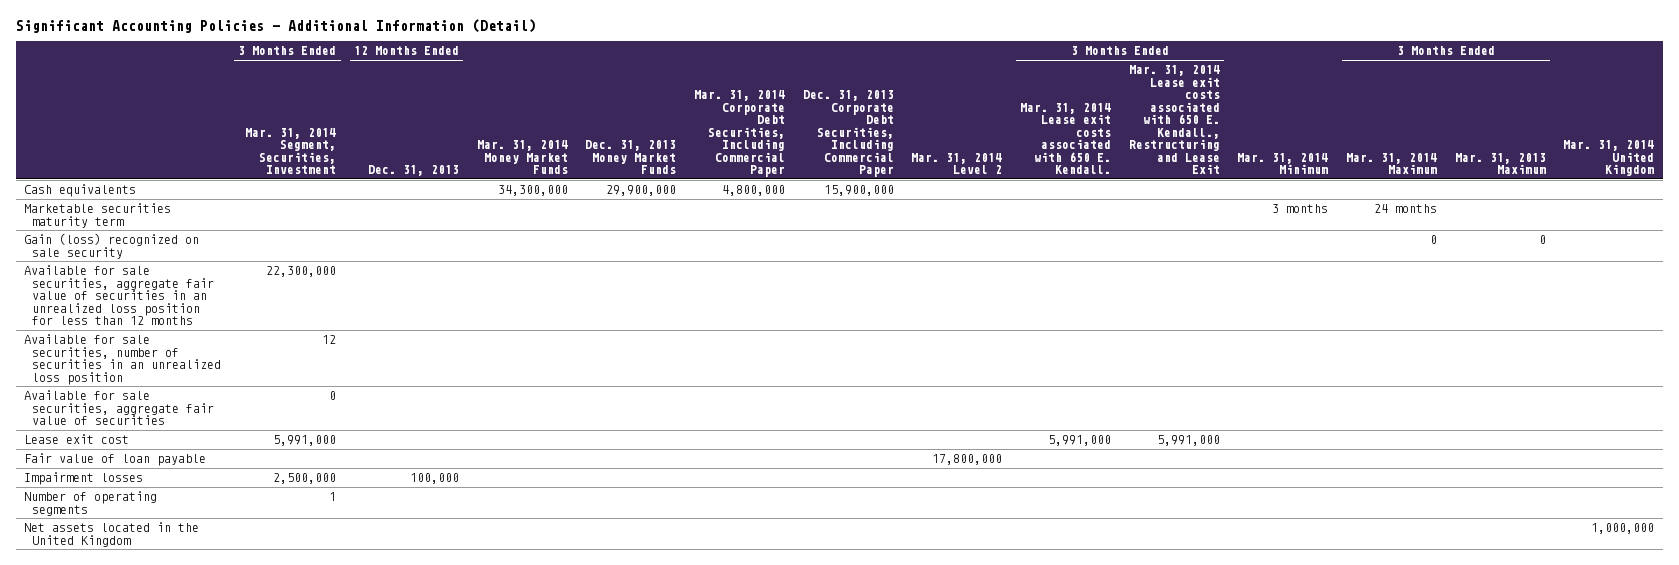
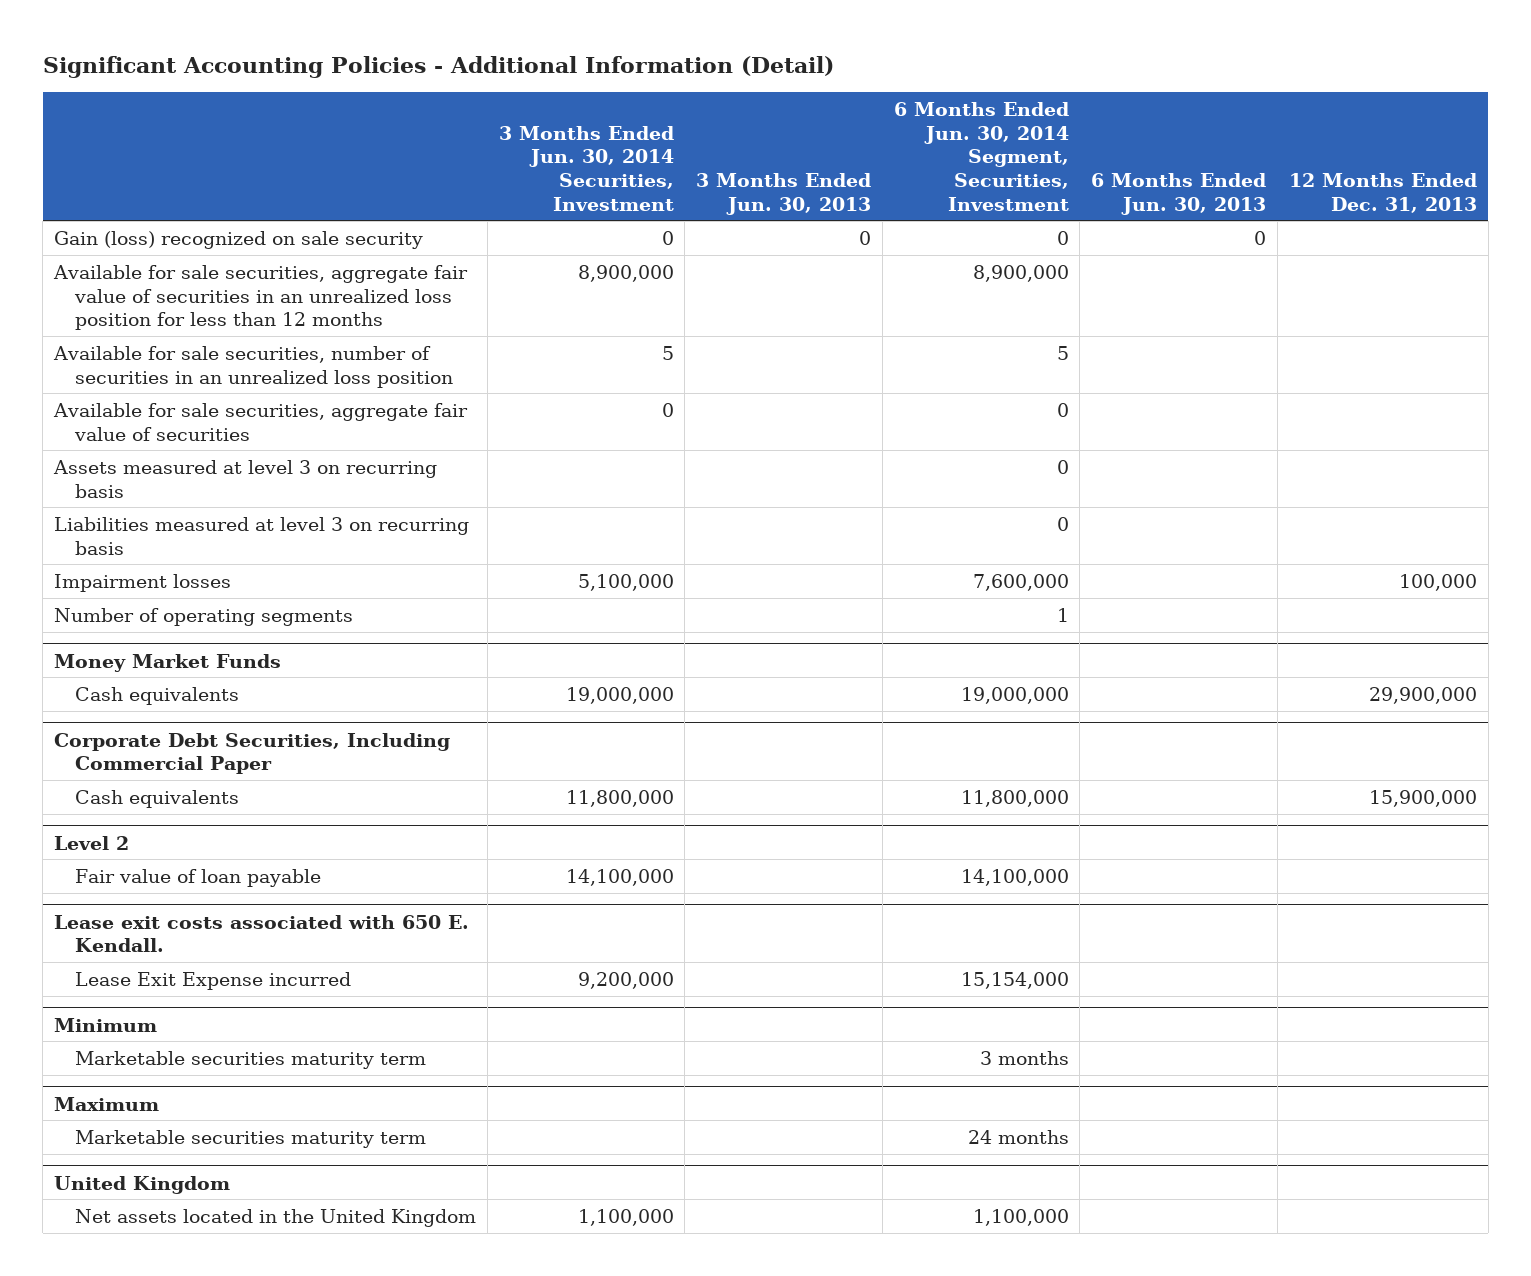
- | 3 Months Ended Mar. 31, 2014 Segment, Securities, Investment | 12 Months Ended Dec. 31, 2013 | Mar. 31, 2014 Money Market Funds | Dec. 31, 2013 Money Market Funds | Mar. 31, 2014 Corporate Debt Securities, Including Commercial Paper | Dec. 31, 2013 Corporate Debt Securities, Including Commercial Paper | Mar. 31, 2014 Level 2 | 3 Months Ended Mar. 31, 2014 Lease exit costs associated with 650 E. Kendall. | 3 Months Ended Mar. 31, 2014 Lease exit costs associated with 650 E. Kendall., Restructuring and Lease Exit | Mar. 31, 2014 Minimum | 3 Months Ended Mar. 31, 2014 Maximum | 3 Months Ended Mar. 31, 2013 Maximum | Mar. 31, 2014 United Kingdom
+ | 3 Months Ended Jun. 30, 2014 Securities, Investment | 3 Months Ended Jun. 30, 2013 | 6 Months Ended Jun. 30, 2014 Segment, Securities, Investment | 6 Months Ended Jun. 30, 2013 | 12 Months Ended Dec. 31, 2013
- Cash equivalents | | | 34,300,000 | 29,900,000 | 4,800,000 | 15,900,000 | | | | | | |
- Marketable securities maturity term | | | | | | | | | | 3 months | 24 months | |
- Lease exit cost | 5,991,000 | | | | | | | 5,991,000 | 5,991,000 | | | |
- Fair value of loan payable | | | | | | | 17,800,000 | | | | | |
+ Assets measured at level 3 on recurring basis | | | 0 | |
+ Liabilities measured at level 3 on recurring basis | | | 0 | |
- Net assets located in the United Kingdom | | | | | | | | | | | | | 1,000,000
+ Money Market Funds
+ Cash equivalents | 19,000,000 | | 19,000,000 | | 29,900,000
+ Corporate Debt Securities, Including Commercial Paper
+ Cash equivalents | 11,800,000 | | 11,800,000 | | 15,900,000
+ Level 2
+ Fair value of loan payable | 14,100,000 | | 14,100,000 | |
+ Lease exit costs associated with 650 E. Kendall.
+ Lease Exit Expense incurred | 9,200,000 | | 15,154,000 | |
+ Minimum
+ Marketable securities maturity term | | | 3 months | |
+ Maximum
+ Marketable securities maturity term | | | 24 months | |
+ United Kingdom
+ Net assets located in the United Kingdom | 1,100,000 | | 1,100,000 | |

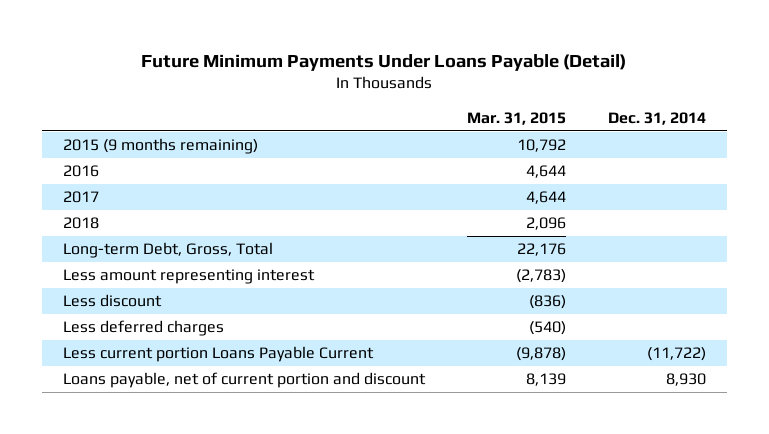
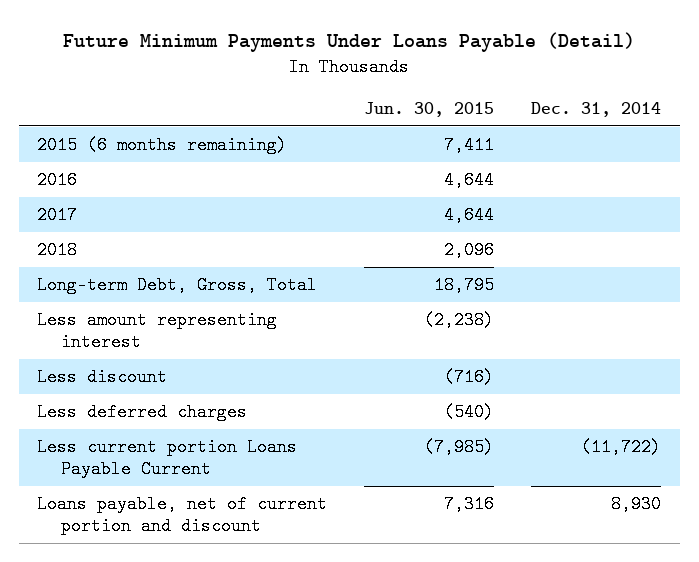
- | Mar. 31, 2015 | Dec. 31, 2014
+ | Jun. 30, 2015 | Dec. 31, 2014
- 2015 (9 months remaining) | 10,792 |
+ 2015 (6 months remaining) | 7,411 |

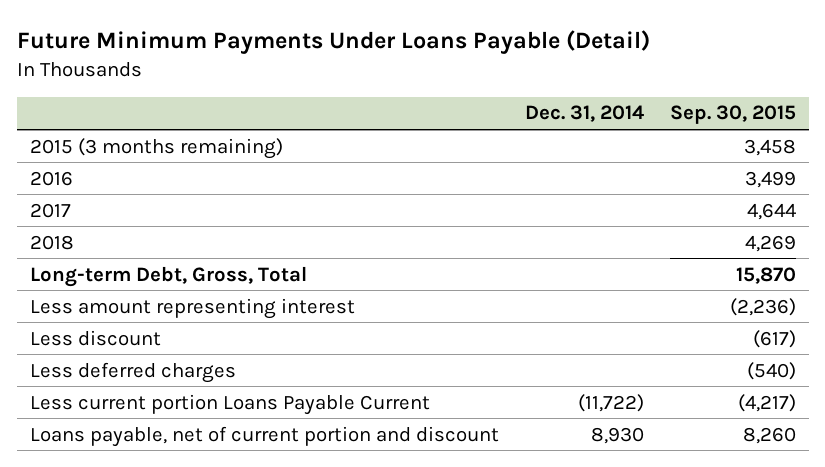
- | Jun. 30, 2015 | Dec. 31, 2014
+ | Dec. 31, 2014 | Sep. 30, 2015
- 2015 (6 months remaining) | 7,411 |
+ 2015 (3 months remaining) | | 3,458

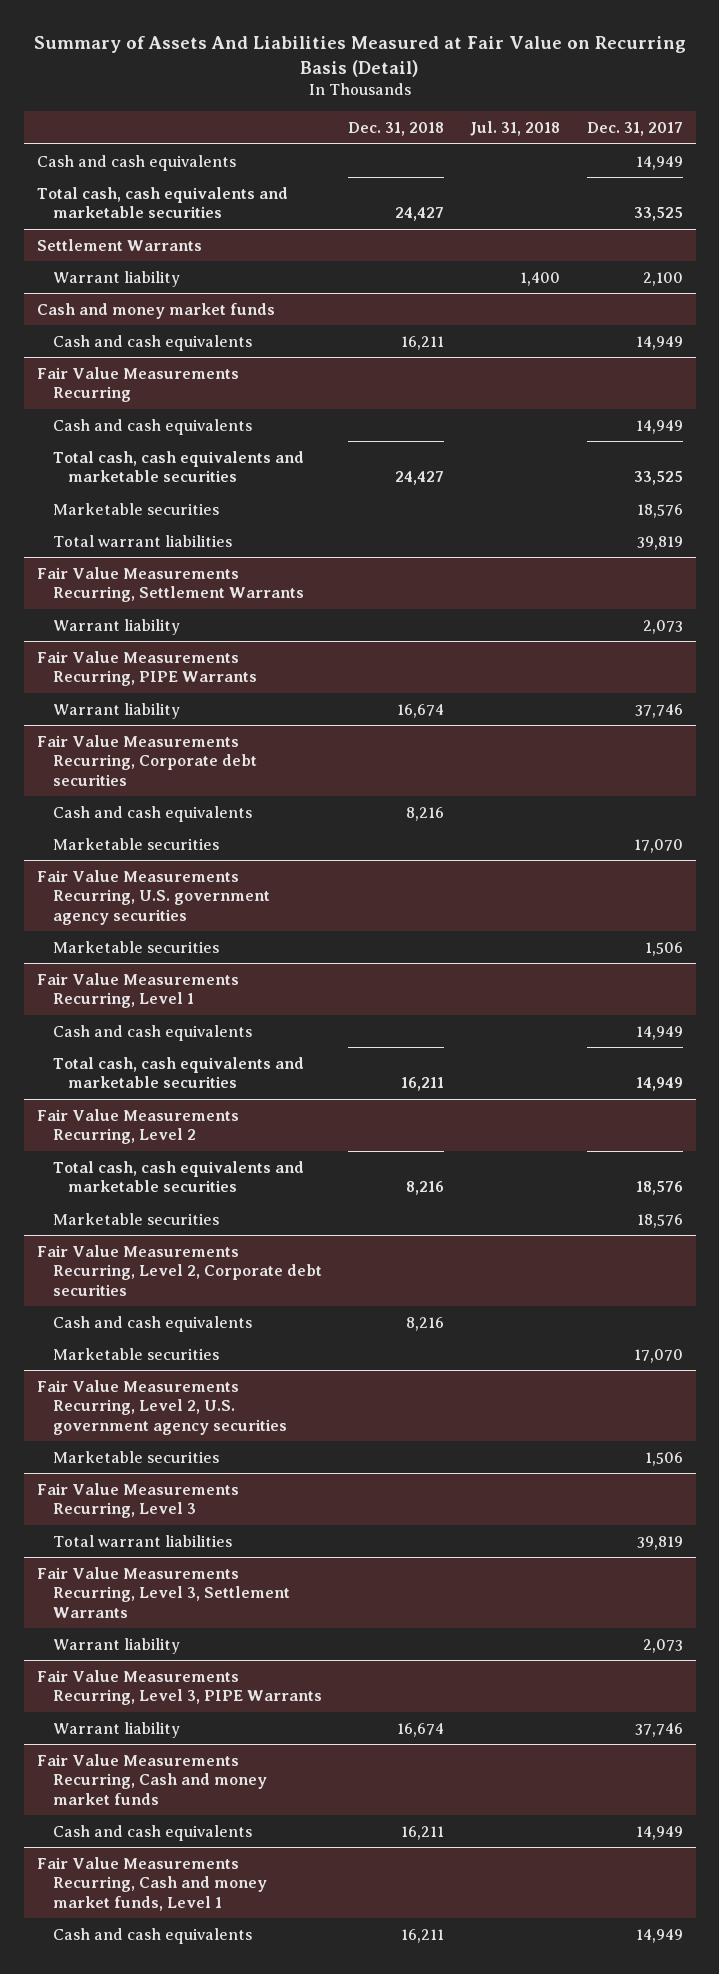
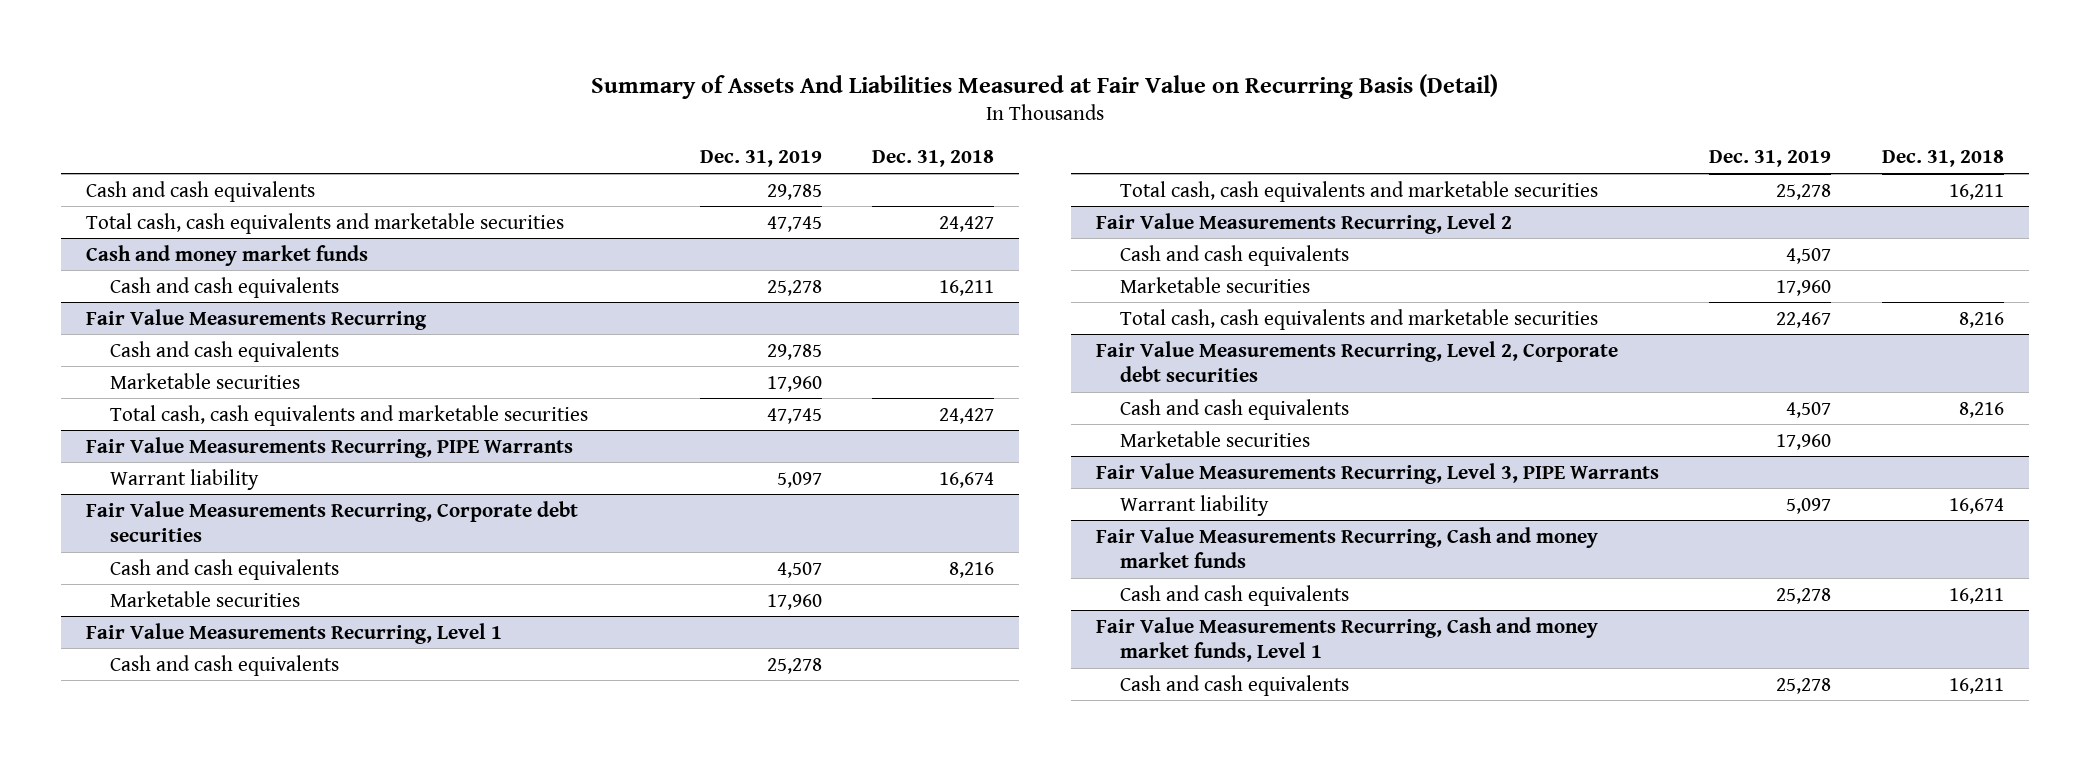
- | Dec. 31, 2018 | Jul. 31, 2018 | Dec. 31, 2017
+ | Dec. 31, 2019 | Dec. 31, 2018
- Settlement Warrants
- Warrant liability | | 1,400 | 2,100
@ Fair Value Measurements Recurring
- Total warrant liabilities | | | 39,819
- Fair Value Measurements Recurring, Settlement Warrants
- Warrant liability | | | 2,073
@ Fair Value Measurements Recurring
moved down: Total cash, cash equivalents and marketable securities | 47,745 | 24,427
- Fair Value Measurements Recurring, U.S. government agency securities
- Marketable securities | | | 1,506
@ Fair Value Measurements Recurring, Level 2
+ Cash and cash equivalents | 4,507 |
moved down: Total cash, cash equivalents and marketable securities | 22,467 | 8,216
- Fair Value Measurements Recurring, Level 2, U.S. government agency securities
- Marketable securities | | | 1,506
- Fair Value Measurements Recurring, Level 3
- Total warrant liabilities | | | 39,819
- Fair Value Measurements Recurring, Level 3, Settlement Warrants
- Warrant liability | | | 2,073

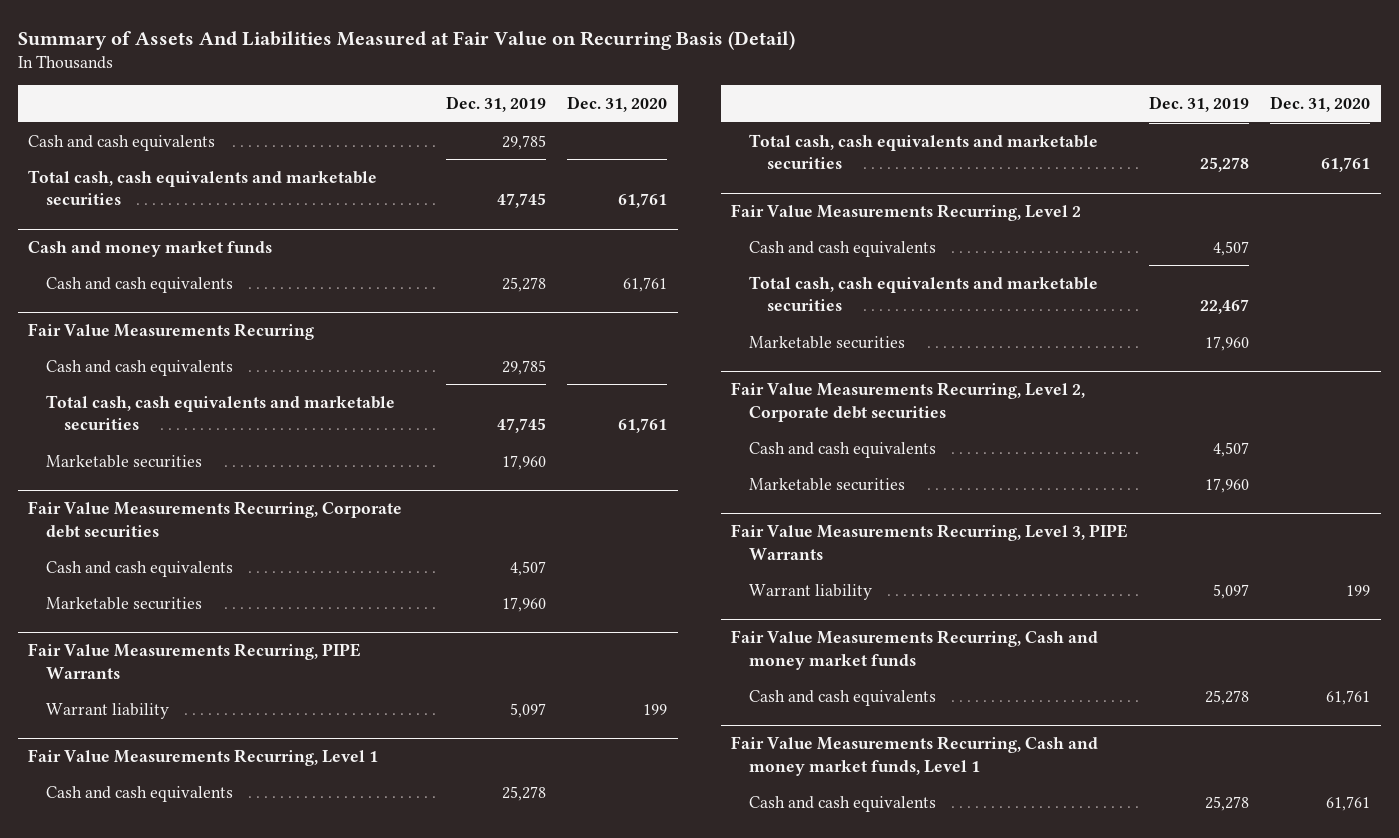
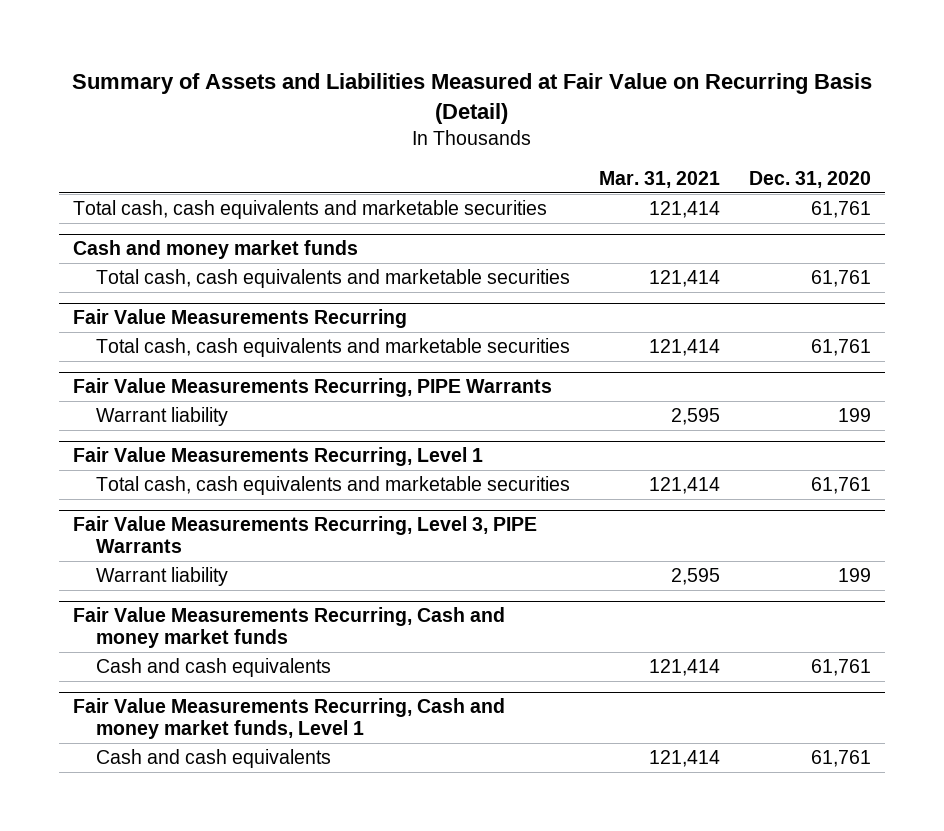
- Summary of Assets And Liabilities Measured at Fair Value on Recurring Basis (Detail)
+ Summary of Assets and Liabilities Measured at Fair Value on Recurring Basis (Detail)
- | Dec. 31, 2019 | Dec. 31, 2020
+ | Mar. 31, 2021 | Dec. 31, 2020
- Cash and cash equivalents | 29,785 |
@ Cash and money market funds
- Cash and cash equivalents | 25,278 | 61,761
+ Total cash, cash equivalents and marketable securities | 121,414 | 61,761
@ Fair Value Measurements Recurring
- Cash and cash equivalents | 29,785 |
- Marketable securities | 17,960 |
- Fair Value Measurements Recurring, Corporate debt securities
- Cash and cash equivalents | 4,507 |
- Marketable securities | 17,960 |
@ Fair Value Measurements Recurring, Level 1
- Cash and cash equivalents | 25,278 |
- Fair Value Measurements Recurring, Level 2
- Cash and cash equivalents | 4,507 |
- Total cash, cash equivalents and marketable securities | 22,467 |
- Marketable securities | 17,960 |
- Fair Value Measurements Recurring, Level 2, Corporate debt securities
- Cash and cash equivalents | 4,507 |
- Marketable securities | 17,960 |

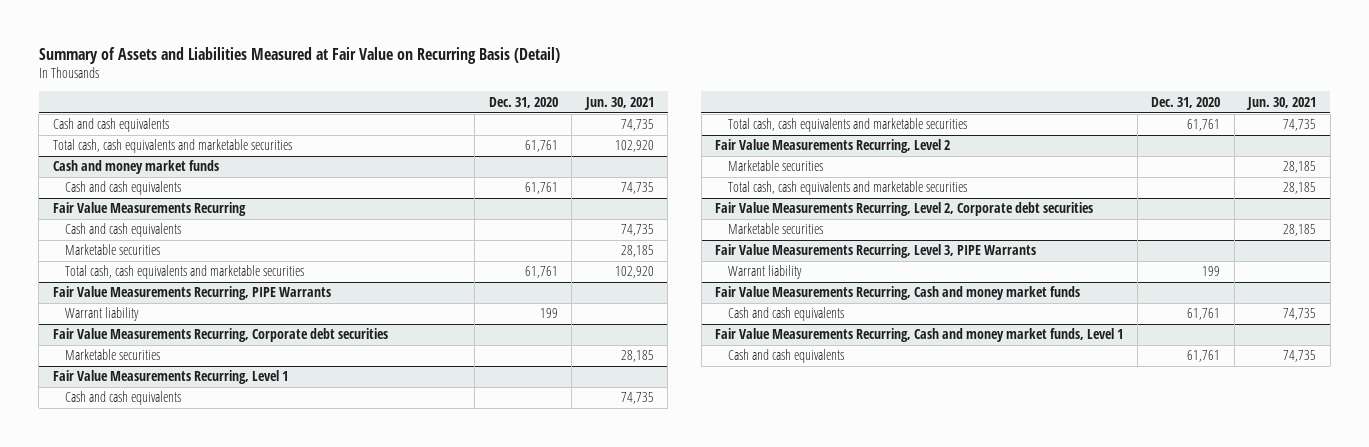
- | Mar. 31, 2021 | Dec. 31, 2020
+ | Dec. 31, 2020 | Jun. 30, 2021
+ Cash and cash equivalents | | 74,735
@ Cash and money market funds
- Total cash, cash equivalents and marketable securities | 121,414 | 61,761
+ Cash and cash equivalents | 61,761 | 74,735
@ Fair Value Measurements Recurring
+ Cash and cash equivalents | | 74,735
+ Marketable securities | | 28,185
+ Fair Value Measurements Recurring, Corporate debt securities
+ Marketable securities | | 28,185
@ Fair Value Measurements Recurring, Level 1
+ Cash and cash equivalents | | 74,735
+ Fair Value Measurements Recurring, Level 2
+ Marketable securities | | 28,185
+ Total cash, cash equivalents and marketable securities | | 28,185
+ Fair Value Measurements Recurring, Level 2, Corporate debt securities
+ Marketable securities | | 28,185

